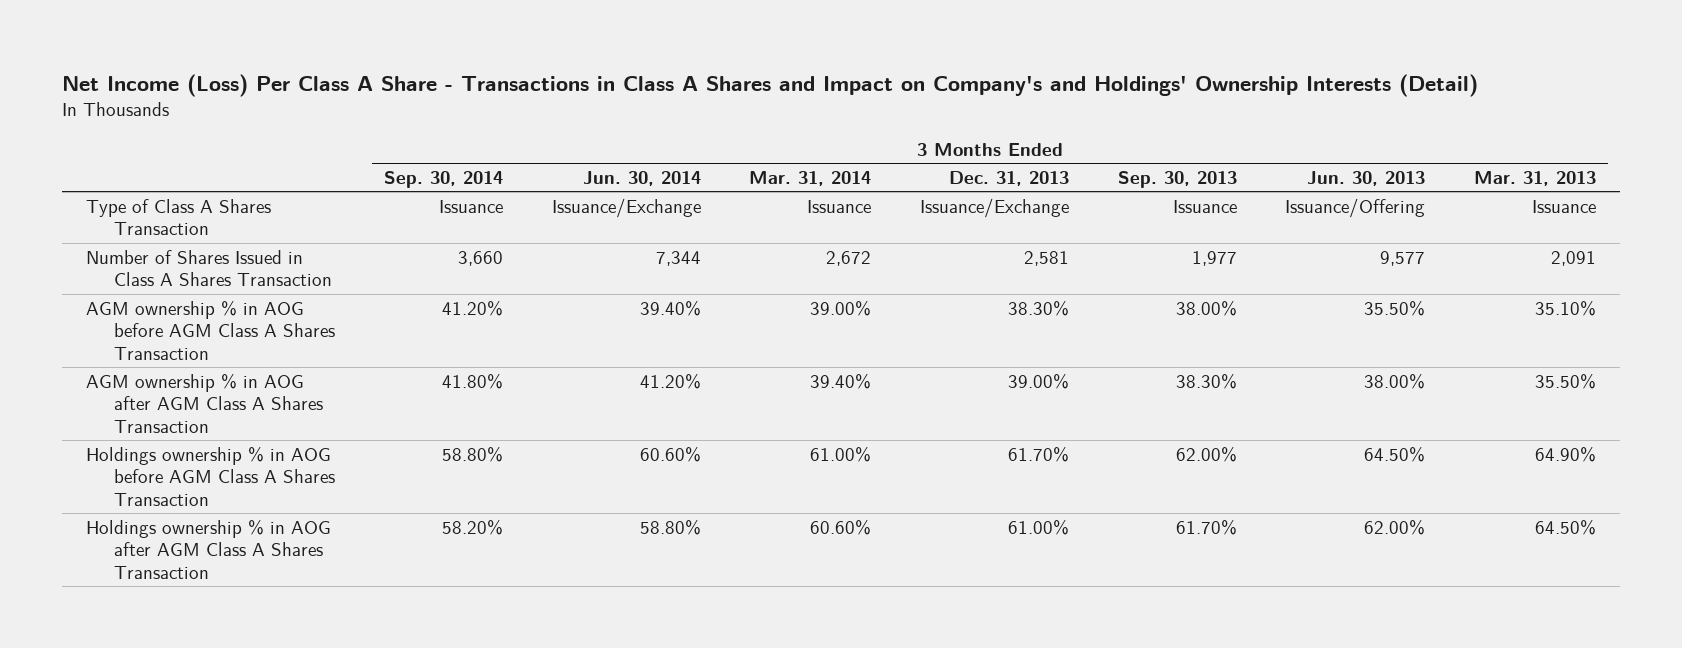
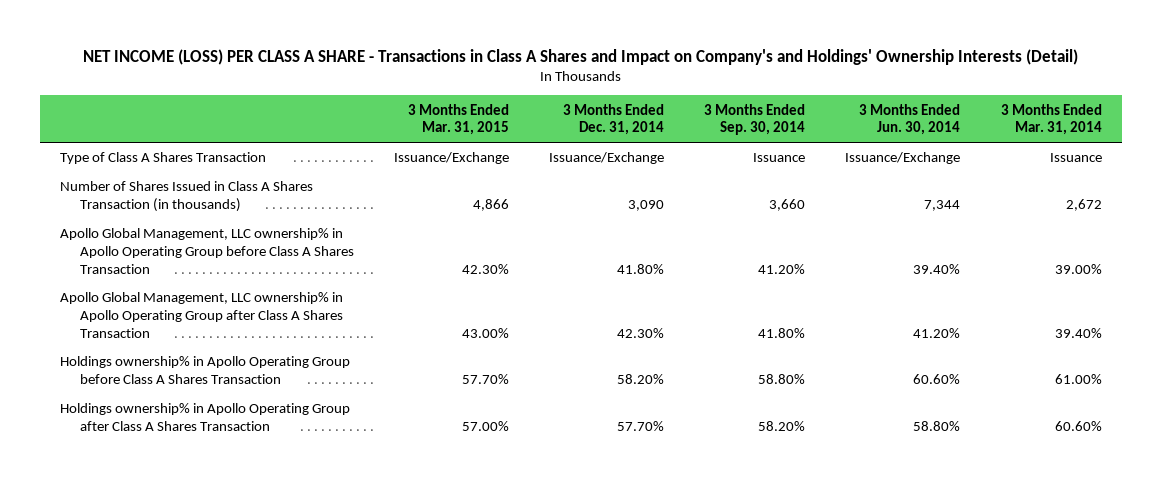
- Net Income (Loss) Per Class A Share - Transactions in Class A Shares and Impact on Company's and Holdings' Ownership Interests (Detail)
+ NET INCOME (LOSS) PER CLASS A SHARE - Transactions in Class A Shares and Impact on Company's and Holdings' Ownership Interests (Detail)
- | 3 Months Ended Sep. 30, 2014 | 3 Months Ended Jun. 30, 2014 | 3 Months Ended Mar. 31, 2014 | 3 Months Ended Dec. 31, 2013 | 3 Months Ended Sep. 30, 2013 | 3 Months Ended Jun. 30, 2013 | 3 Months Ended Mar. 31, 2013
+ | 3 Months Ended Mar. 31, 2015 | 3 Months Ended Dec. 31, 2014 | 3 Months Ended Sep. 30, 2014 | 3 Months Ended Jun. 30, 2014 | 3 Months Ended Mar. 31, 2014
- Number of Shares Issued in Class A Shares Transaction | 3,660 | 7,344 | 2,672 | 2,581 | 1,977 | 9,577 | 2,091
- AGM ownership % in AOG before AGM Class A Shares Transaction | 41.20% | 39.40% | 39.00% | 38.30% | 38.00% | 35.50% | 35.10%
- AGM ownership % in AOG after AGM Class A Shares Transaction | 41.80% | 41.20% | 39.40% | 39.00% | 38.30% | 38.00% | 35.50%
- Holdings ownership % in AOG before AGM Class A Shares Transaction | 58.80% | 60.60% | 61.00% | 61.70% | 62.00% | 64.50% | 64.90%
- Holdings ownership % in AOG after AGM Class A Shares Transaction | 58.20% | 58.80% | 60.60% | 61.00% | 61.70% | 62.00% | 64.50%
+ Number of Shares Issued in Class A Shares Transaction (in thousands) | 4,866 | 3,090 | 3,660 | 7,344 | 2,672
+ Apollo Global Management, LLC ownership% in Apollo Operating Group before Class A Shares Transaction | 42.30% | 41.80% | 41.20% | 39.40% | 39.00%
+ Apollo Global Management, LLC ownership% in Apollo Operating Group after Class A Shares Transaction | 43.00% | 42.30% | 41.80% | 41.20% | 39.40%
+ Holdings ownership% in Apollo Operating Group before Class A Shares Transaction | 57.70% | 58.20% | 58.80% | 60.60% | 61.00%
+ Holdings ownership% in Apollo Operating Group after Class A Shares Transaction | 57.00% | 57.70% | 58.20% | 58.80% | 60.60%

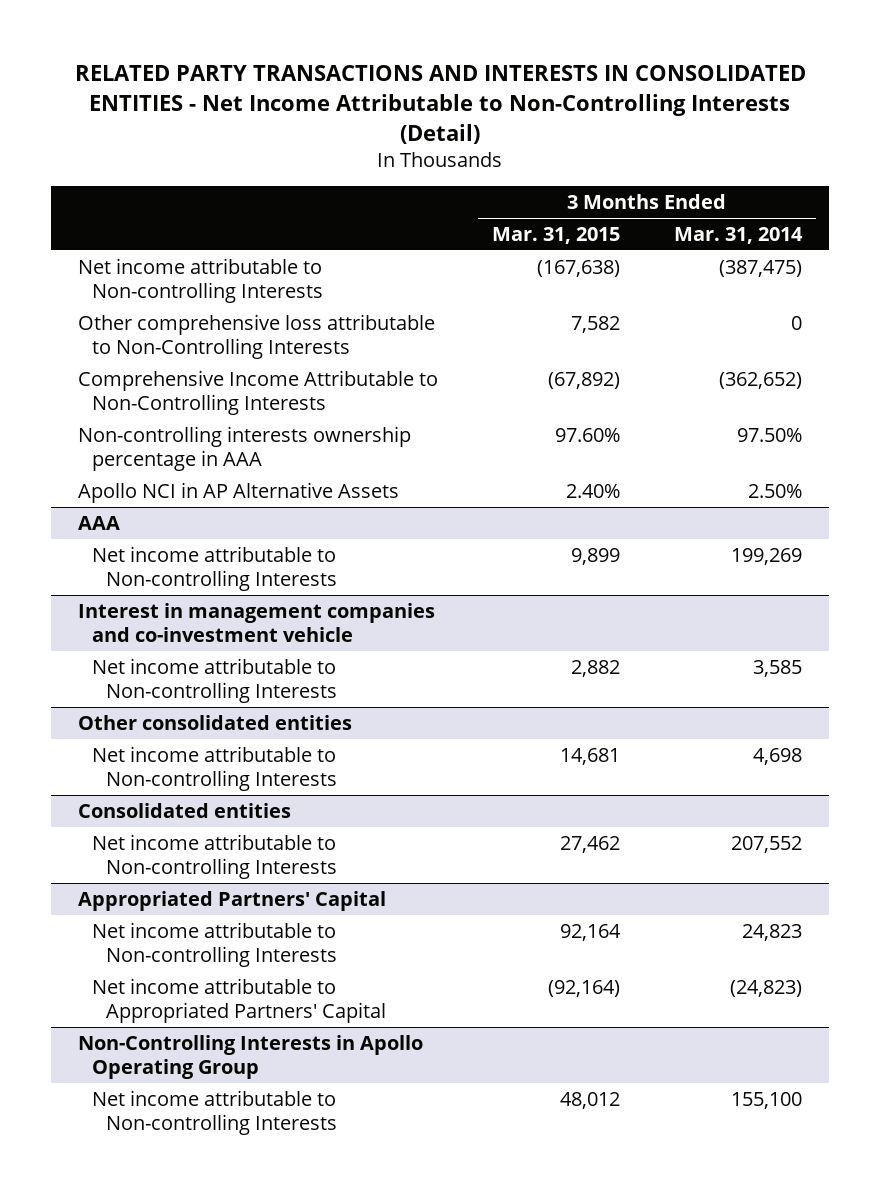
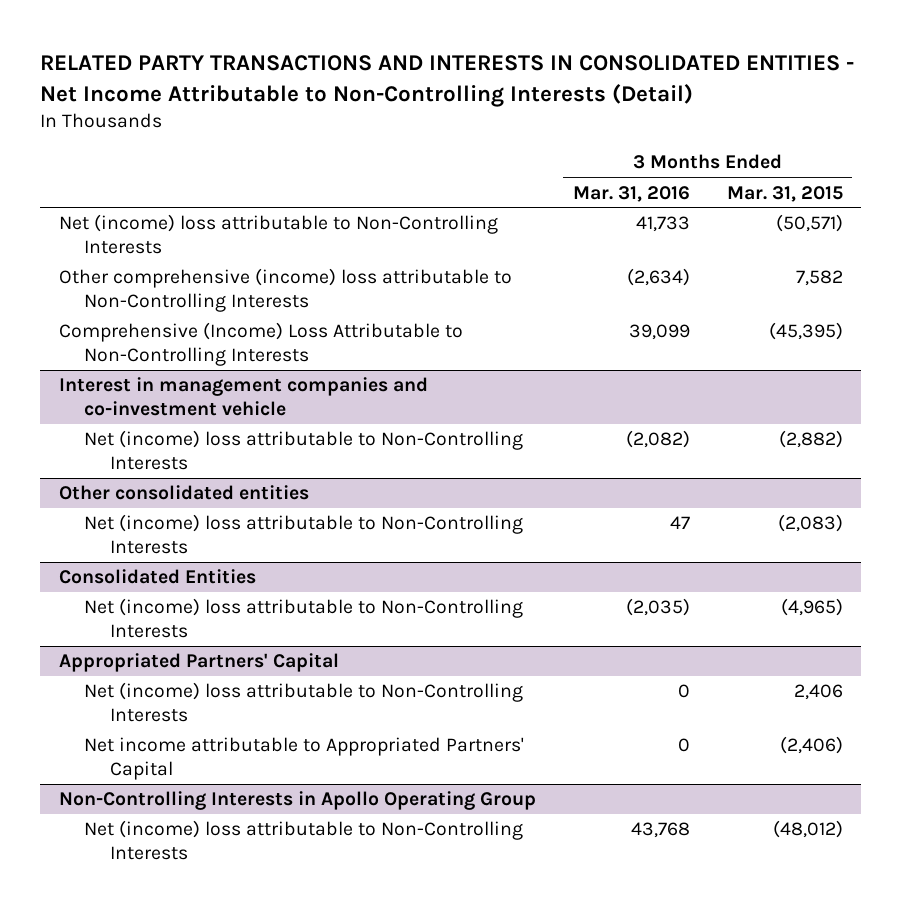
- | 3 Months Ended Mar. 31, 2015 | 3 Months Ended Mar. 31, 2014
+ | 3 Months Ended Mar. 31, 2016 | 3 Months Ended Mar. 31, 2015
- Net income attributable to Non-controlling Interests | (167,638) | (387,475)
- Other comprehensive loss attributable to Non-Controlling Interests | 7,582 | 0
- Comprehensive Income Attributable to Non-Controlling Interests | (67,892) | (362,652)
- Non-controlling interests ownership percentage in AAA | 97.60% | 97.50%
- Apollo NCI in AP Alternative Assets | 2.40% | 2.50%
- AAA
- Net income attributable to Non-controlling Interests | 9,899 | 199,269
+ Net (income) loss attributable to Non-Controlling Interests | 41,733 | (50,571)
+ Other comprehensive (income) loss attributable to Non-Controlling Interests | (2,634) | 7,582
+ Comprehensive (Income) Loss Attributable to Non-Controlling Interests | 39,099 | (45,395)
@ Interest in management companies and co-investment vehicle
- Net income attributable to Non-controlling Interests | 2,882 | 3,585
+ Net (income) loss attributable to Non-Controlling Interests | (2,082) | (2,882)
@ Other consolidated entities
- Net income attributable to Non-controlling Interests | 14,681 | 4,698
- Consolidated entities
- Net income attributable to Non-controlling Interests | 27,462 | 207,552
@ Other consolidated entities
+ Net (income) loss attributable to Non-Controlling Interests | 47 | (2,083)
+ Consolidated Entities
+ Net (income) loss attributable to Non-Controlling Interests | (2,035) | (4,965)
@ Appropriated Partners' Capital
- Net income attributable to Non-controlling Interests | 92,164 | 24,823
- Net income attributable to Appropriated Partners' Capital | (92,164) | (24,823)
+ Net (income) loss attributable to Non-Controlling Interests | 0 | 2,406
+ Net income attributable to Appropriated Partners' Capital | 0 | (2,406)
@ Non-Controlling Interests in Apollo Operating Group
- Net income attributable to Non-controlling Interests | 48,012 | 155,100
+ Net (income) loss attributable to Non-Controlling Interests | 43,768 | (48,012)

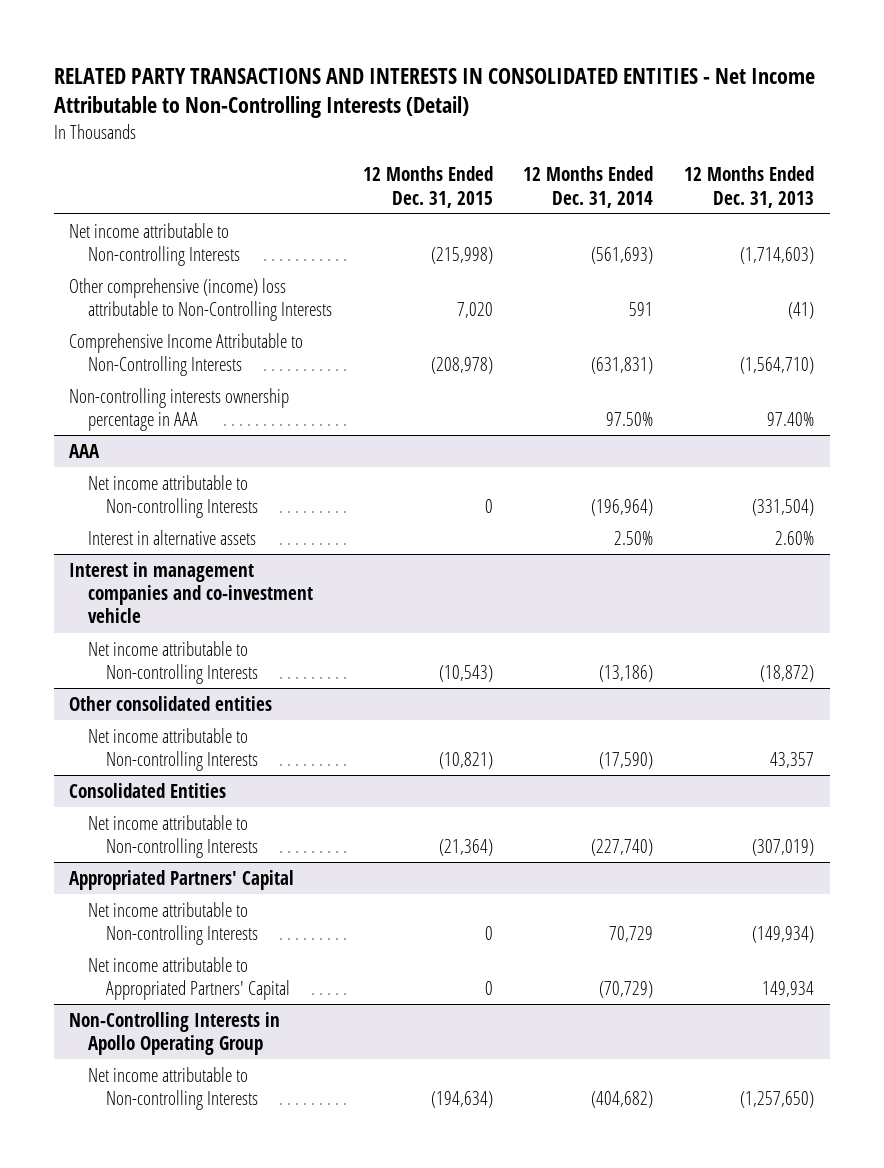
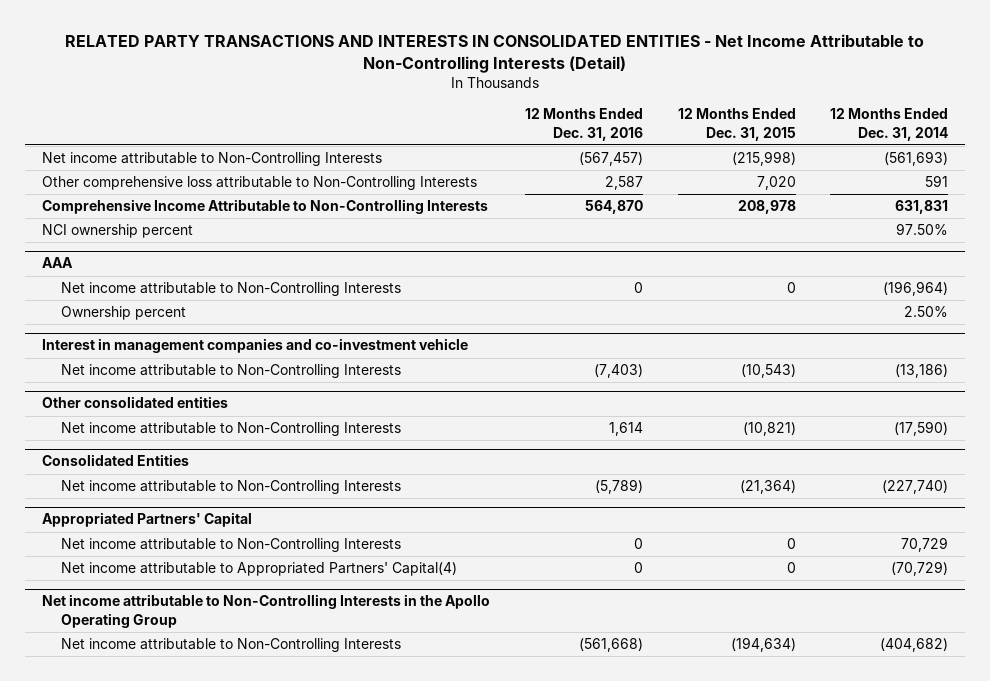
- | 12 Months Ended Dec. 31, 2015 | 12 Months Ended Dec. 31, 2014 | 12 Months Ended Dec. 31, 2013
+ | 12 Months Ended Dec. 31, 2016 | 12 Months Ended Dec. 31, 2015 | 12 Months Ended Dec. 31, 2014
- Net income attributable to Non-controlling Interests | (215,998) | (561,693) | (1,714,603)
- Other comprehensive (income) loss attributable to Non-Controlling Interests | 7,020 | 591 | (41)
- Comprehensive Income Attributable to Non-Controlling Interests | (208,978) | (631,831) | (1,564,710)
- Non-controlling interests ownership percentage in AAA | | 97.50% | 97.40%
+ Net income attributable to Non-Controlling Interests | (567,457) | (215,998) | (561,693)
+ Other comprehensive loss attributable to Non-Controlling Interests | 2,587 | 7,020 | 591
+ Comprehensive Income Attributable to Non-Controlling Interests | 564,870 | 208,978 | 631,831
+ NCI ownership percent | | | 97.50%
@ AAA
- Net income attributable to Non-controlling Interests | 0 | (196,964) | (331,504)
- Interest in alternative assets | | 2.50% | 2.60%
+ Net income attributable to Non-Controlling Interests | 0 | 0 | (196,964)
+ Ownership percent | | | 2.50%
@ Interest in management companies and co-investment vehicle
- Net income attributable to Non-controlling Interests | (10,543) | (13,186) | (18,872)
+ Net income attributable to Non-Controlling Interests | (7,403) | (10,543) | (13,186)
@ Other consolidated entities
- Net income attributable to Non-controlling Interests | (10,821) | (17,590) | 43,357
+ Net income attributable to Non-Controlling Interests | 1,614 | (10,821) | (17,590)
@ Consolidated Entities
- Net income attributable to Non-controlling Interests | (21,364) | (227,740) | (307,019)
+ Net income attributable to Non-Controlling Interests | (5,789) | (21,364) | (227,740)
@ Appropriated Partners' Capital
- Net income attributable to Non-controlling Interests | 0 | 70,729 | (149,934)
- Net income attributable to Appropriated Partners' Capital | 0 | (70,729) | 149,934
- Non-Controlling Interests in Apollo Operating Group
- Net income attributable to Non-controlling Interests | (194,634) | (404,682) | (1,257,650)
@ Appropriated Partners' Capital
+ Net income attributable to Non-Controlling Interests | 0 | 0 | 70,729
+ Net income attributable to Appropriated Partners' Capital(4) | 0 | 0 | (70,729)
+ Net income attributable to Non-Controlling Interests in the Apollo Operating Group
+ Net income attributable to Non-Controlling Interests | (561,668) | (194,634) | (404,682)

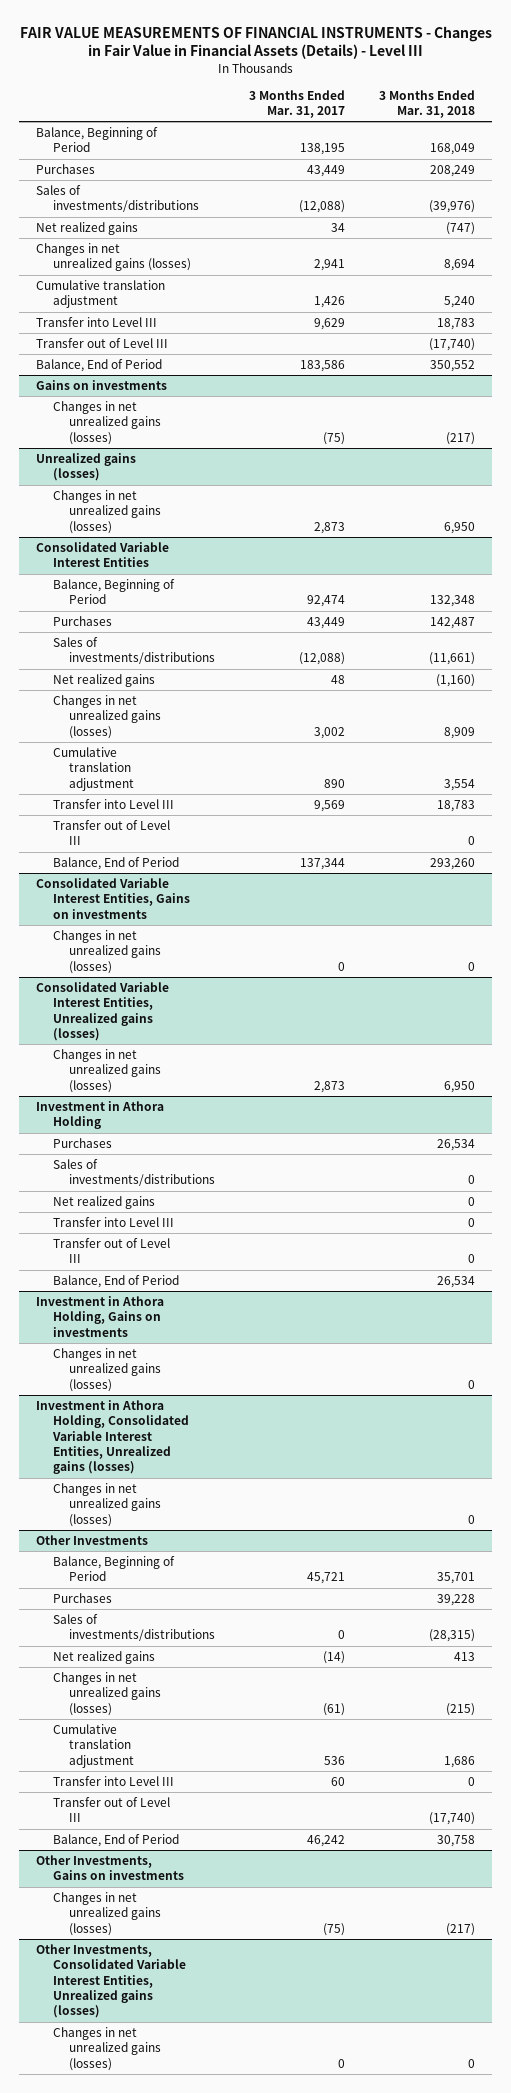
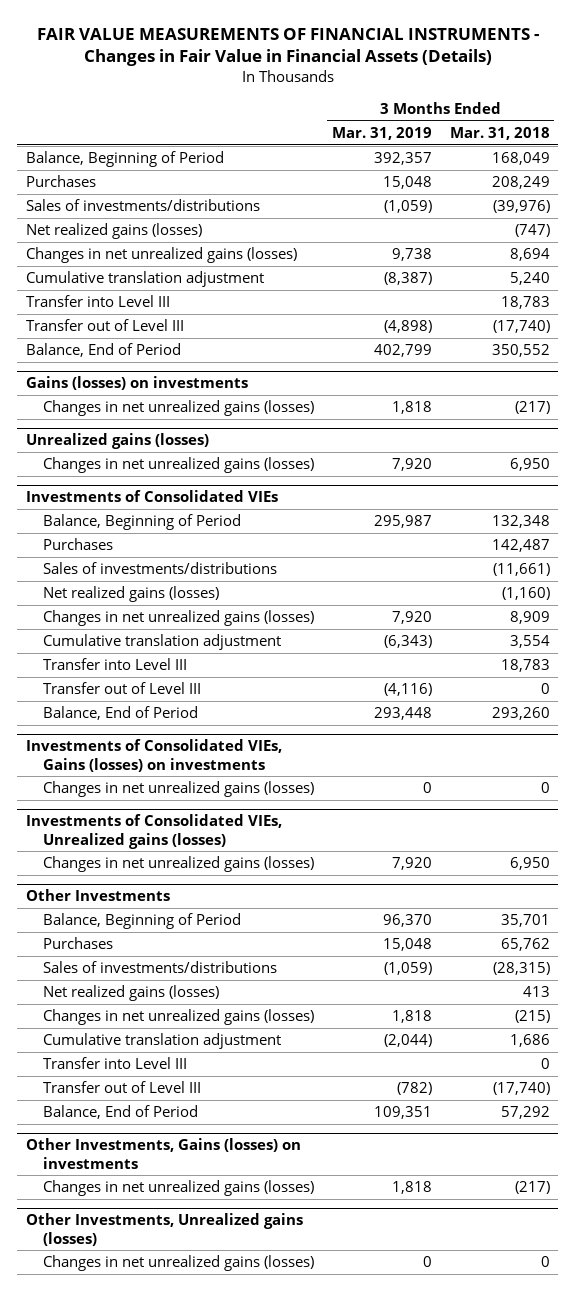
- FAIR VALUE MEASUREMENTS OF FINANCIAL INSTRUMENTS - Changes in Fair Value in Financial Assets (Details) - Level III
+ FAIR VALUE MEASUREMENTS OF FINANCIAL INSTRUMENTS - Changes in Fair Value in Financial Assets (Details)
- | 3 Months Ended Mar. 31, 2017 | 3 Months Ended Mar. 31, 2018
+ | 3 Months Ended Mar. 31, 2019 | 3 Months Ended Mar. 31, 2018
- Net realized gains | 34 | (747)
+ Net realized gains (losses) | | (747)
- Gains on investments
+ Gains (losses) on investments
- Consolidated Variable Interest Entities
+ Investments of Consolidated VIEs
- Net realized gains | 48 | (1,160)
+ Net realized gains (losses) | | (1,160)
- Consolidated Variable Interest Entities, Gains on investments
+ Investments of Consolidated VIEs, Gains (losses) on investments
- Consolidated Variable Interest Entities, Unrealized gains (losses)
+ Investments of Consolidated VIEs, Unrealized gains (losses)
- Investment in Athora Holding
- Purchases | | 26,534
- Sales of investments/distributions | | 0
- Net realized gains | | 0
- Transfer into Level III | | 0
- Transfer out of Level III | | 0
- Balance, End of Period | | 26,534
- Investment in Athora Holding, Gains on investments
- Changes in net unrealized gains (losses) | | 0
- Investment in Athora Holding, Consolidated Variable Interest Entities, Unrealized gains (losses)
- Changes in net unrealized gains (losses) | | 0
@ Other Investments
- Purchases | | 39,228
+ Purchases | 15,048 | 65,762
- Net realized gains | (14) | 413
+ Net realized gains (losses) | | 413
- Balance, End of Period | 46,242 | 30,758
- Other Investments, Gains on investments
@ Other Investments
+ Balance, End of Period | 109,351 | 57,292
+ Other Investments, Gains (losses) on investments
- Other Investments, Consolidated Variable Interest Entities, Unrealized gains (losses)
+ Other Investments, Unrealized gains (losses)

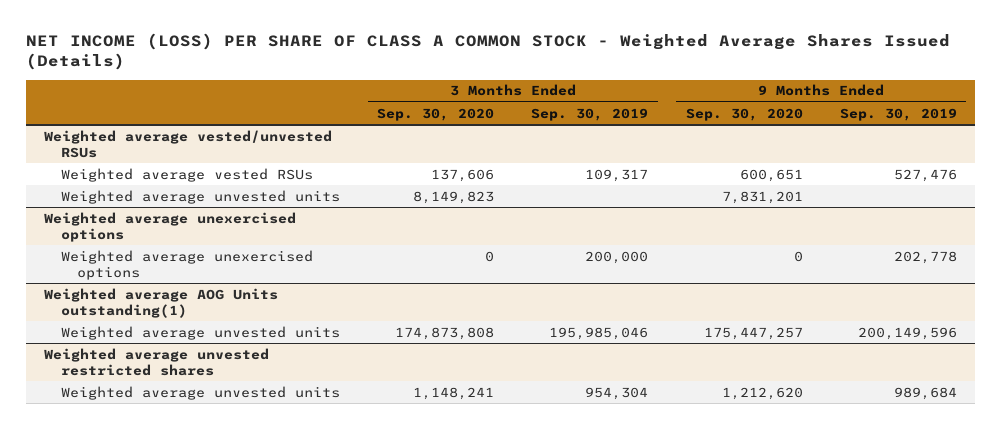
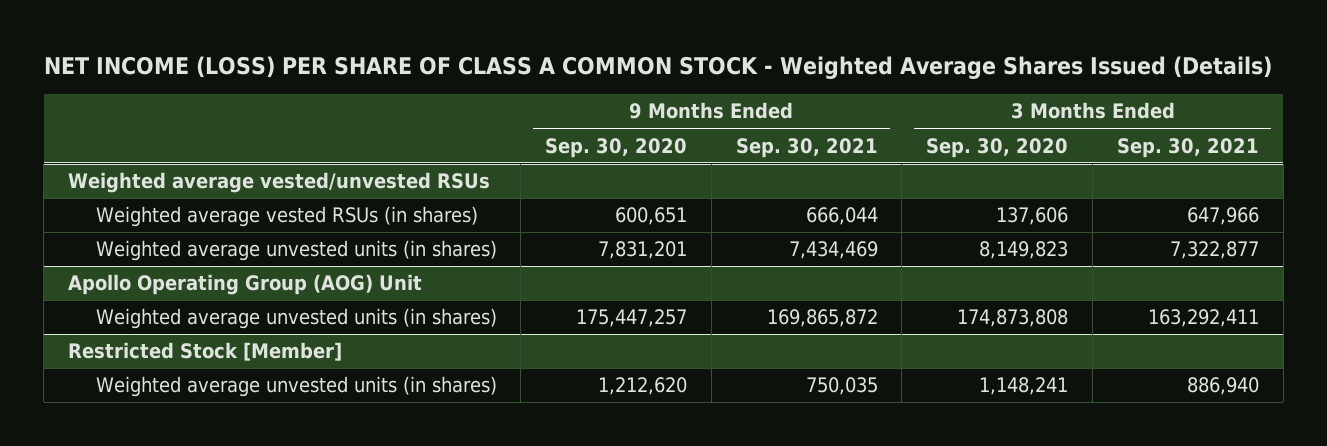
- | 3 Months Ended Sep. 30, 2020 | 3 Months Ended Sep. 30, 2019 | 9 Months Ended Sep. 30, 2020 | 9 Months Ended Sep. 30, 2019
+ | 9 Months Ended Sep. 30, 2020 | 9 Months Ended Sep. 30, 2021 | 3 Months Ended Sep. 30, 2020 | 3 Months Ended Sep. 30, 2021
@ Weighted average vested/unvested RSUs
- Weighted average vested RSUs | 137,606 | 109,317 | 600,651 | 527,476
- Weighted average unvested units | 8,149,823 | | 7,831,201 |
- Weighted average unexercised options
- Weighted average unexercised options | 0 | 200,000 | 0 | 202,778
- Weighted average AOG Units outstanding(1)
- Weighted average unvested units | 174,873,808 | 195,985,046 | 175,447,257 | 200,149,596
- Weighted average unvested restricted shares
- Weighted average unvested units | 1,148,241 | 954,304 | 1,212,620 | 989,684
@ Weighted average vested/unvested RSUs
+ Weighted average vested RSUs (in shares) | 600,651 | 666,044 | 137,606 | 647,966
+ Weighted average unvested units (in shares) | 7,831,201 | 7,434,469 | 8,149,823 | 7,322,877
+ Apollo Operating Group (AOG) Unit
+ Weighted average unvested units (in shares) | 175,447,257 | 169,865,872 | 174,873,808 | 163,292,411
+ Restricted Stock [Member]
+ Weighted average unvested units (in shares) | 1,212,620 | 750,035 | 1,148,241 | 886,940

